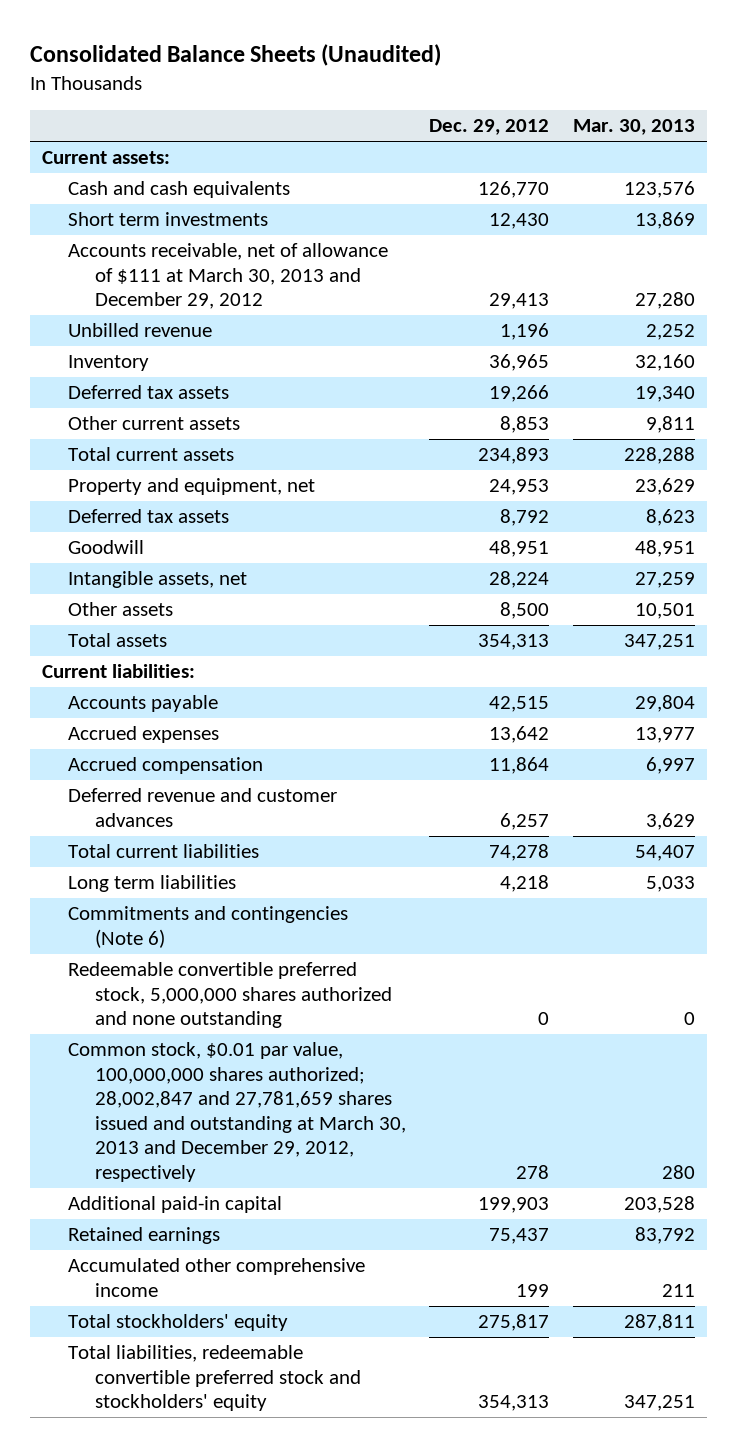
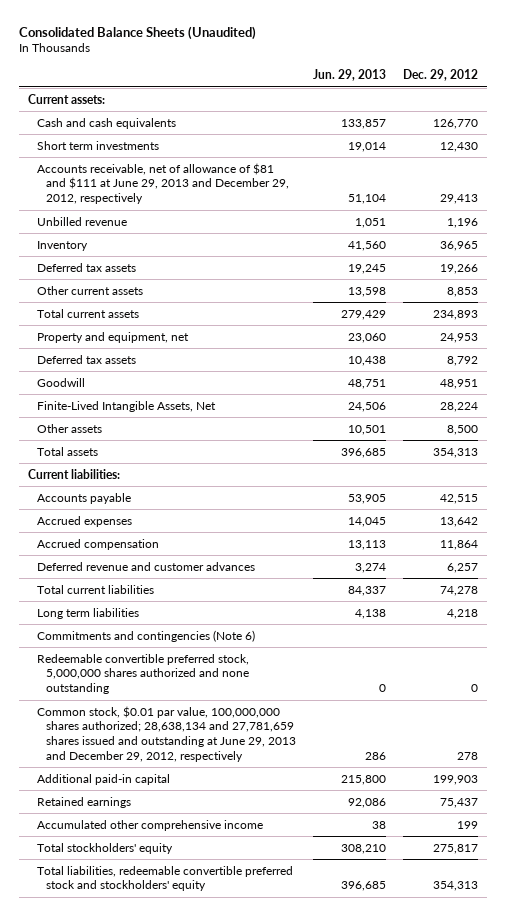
- | Dec. 29, 2012 | Mar. 30, 2013
+ | Jun. 29, 2013 | Dec. 29, 2012
- Accounts receivable, net of allowance of $111 at March 30, 2013 and December 29, 2012 | 29,413 | 27,280
+ Accounts receivable, net of allowance of $81 and $111 at June 29, 2013 and December 29, 2012, respectively | 51,104 | 29,413
- Intangible assets, net | 28,224 | 27,259
+ Finite-Lived Intangible Assets, Net | 24,506 | 28,224
- Common stock, $0.01 par value, 100,000,000 shares authorized; 28,002,847 and 27,781,659 shares issued and outstanding at March 30, 2013 and December 29, 2012, respectively | 278 | 280
+ Common stock, $0.01 par value, 100,000,000 shares authorized; 28,638,134 and 27,781,659 shares issued and outstanding at June 29, 2013 and December 29, 2012, respectively | 286 | 278

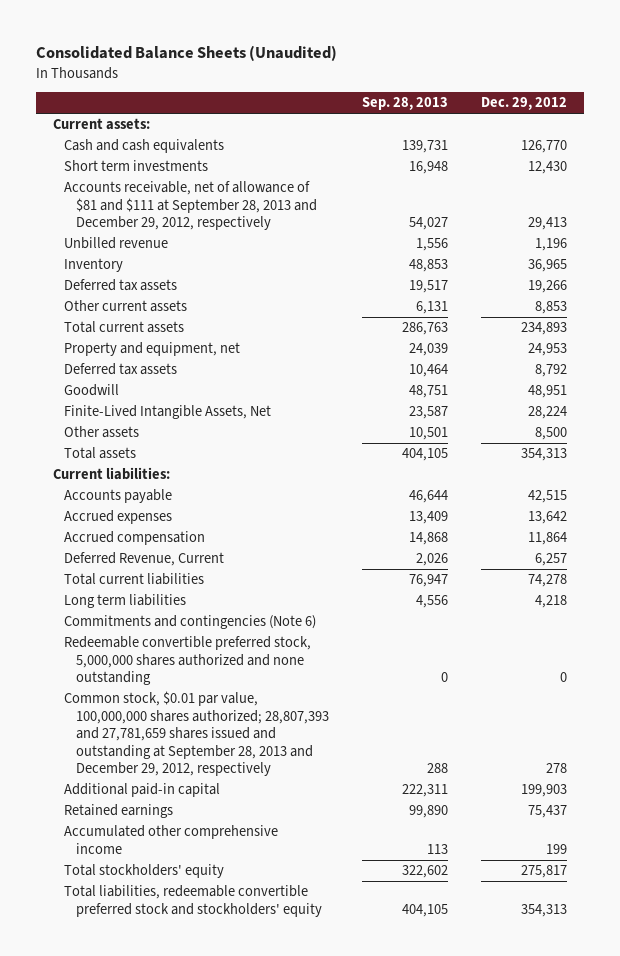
- | Jun. 29, 2013 | Dec. 29, 2012
+ | Sep. 28, 2013 | Dec. 29, 2012
- Accounts receivable, net of allowance of $81 and $111 at June 29, 2013 and December 29, 2012, respectively | 51,104 | 29,413
+ Accounts receivable, net of allowance of $81 and $111 at September 28, 2013 and December 29, 2012, respectively | 54,027 | 29,413
- Deferred revenue and customer advances | 3,274 | 6,257
+ Deferred Revenue, Current | 2,026 | 6,257
- Common stock, $0.01 par value, 100,000,000 shares authorized; 28,638,134 and 27,781,659 shares issued and outstanding at June 29, 2013 and December 29, 2012, respectively | 286 | 278
+ Common stock, $0.01 par value, 100,000,000 shares authorized; 28,807,393 and 27,781,659 shares issued and outstanding at September 28, 2013 and December 29, 2012, respectively | 288 | 278

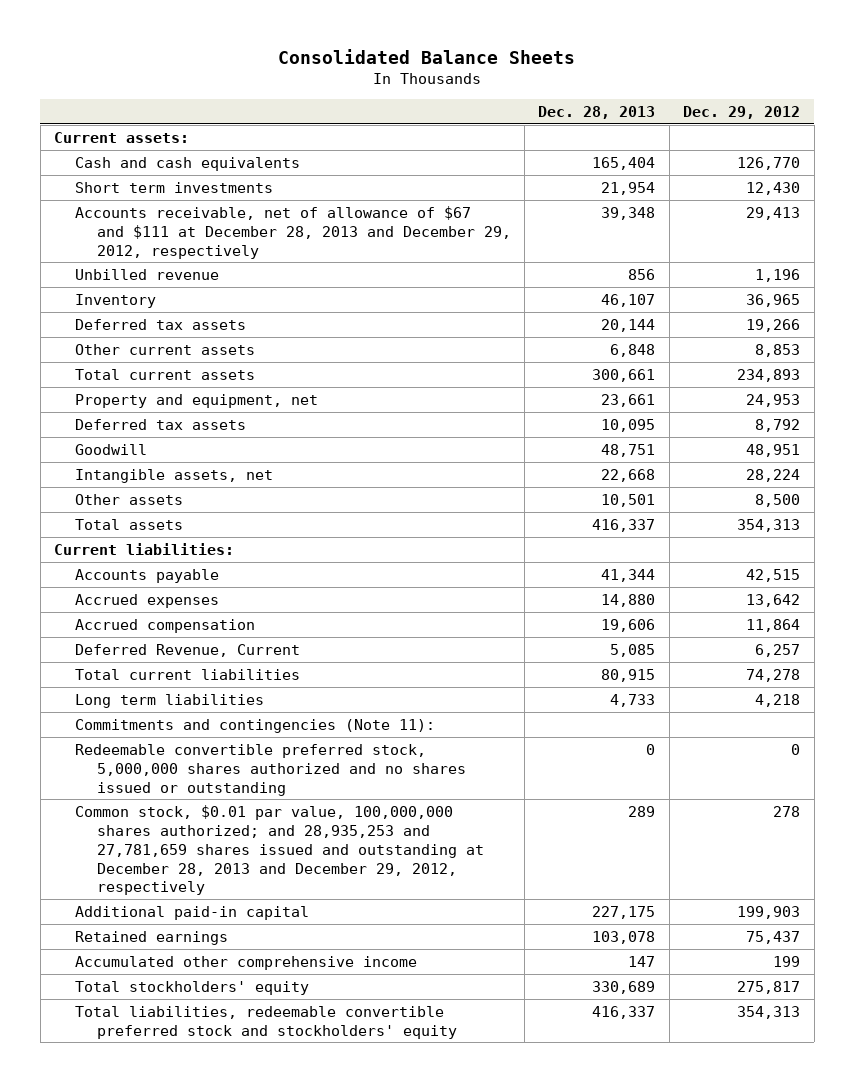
- Consolidated Balance Sheets (Unaudited)
+ Consolidated Balance Sheets
- | Sep. 28, 2013 | Dec. 29, 2012
+ | Dec. 28, 2013 | Dec. 29, 2012
- Accounts receivable, net of allowance of $81 and $111 at September 28, 2013 and December 29, 2012, respectively | 54,027 | 29,413
+ Accounts receivable, net of allowance of $67 and $111 at December 28, 2013 and December 29, 2012, respectively | 39,348 | 29,413
- Finite-Lived Intangible Assets, Net | 23,587 | 28,224
+ Intangible assets, net | 22,668 | 28,224
- Commitments and contingencies (Note 6)
- Redeemable convertible preferred stock, 5,000,000 shares authorized and none outstanding | 0 | 0
- Common stock, $0.01 par value, 100,000,000 shares authorized; 28,807,393 and 27,781,659 shares issued and outstanding at September 28, 2013 and December 29, 2012, respectively | 288 | 278
+ Commitments and contingencies (Note 11):
+ Redeemable convertible preferred stock, 5,000,000 shares authorized and no shares issued or outstanding | 0 | 0
+ Common stock, $0.01 par value, 100,000,000 shares authorized; and 28,935,253 and 27,781,659 shares issued and outstanding at December 28, 2013 and December 29, 2012, respectively | 289 | 278

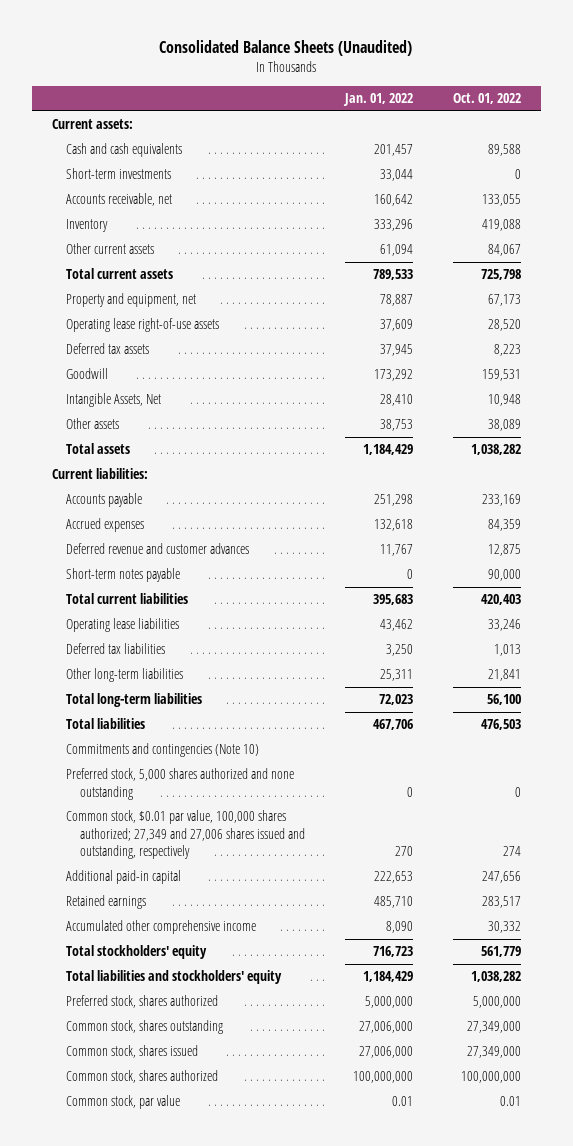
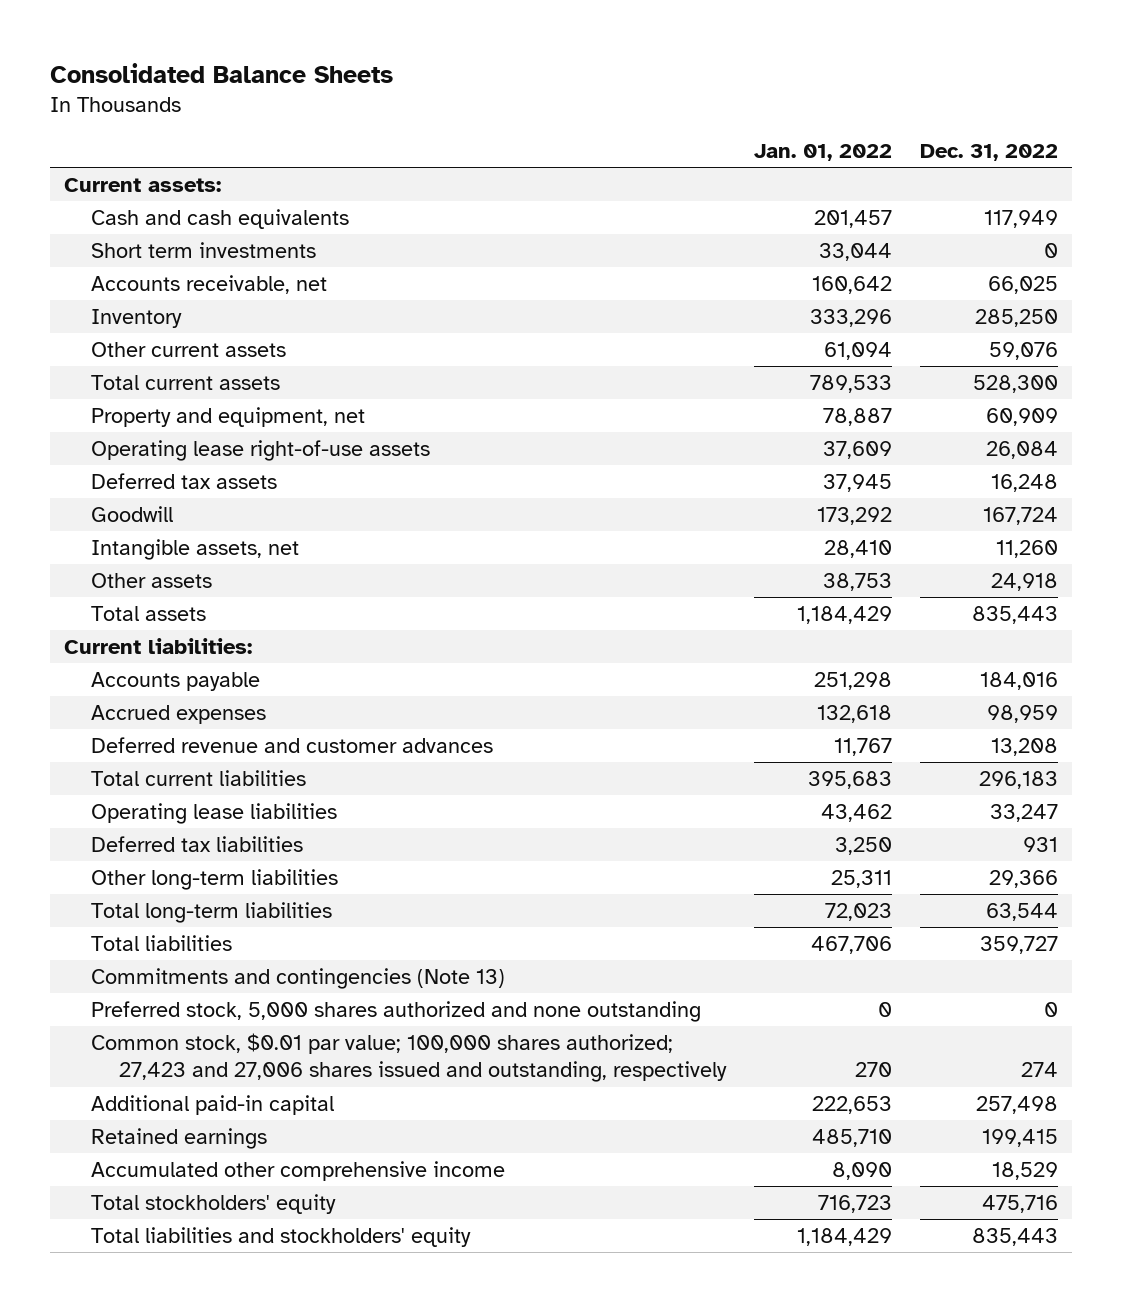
- Consolidated Balance Sheets (Unaudited)
+ Consolidated Balance Sheets
- | Jan. 01, 2022 | Oct. 01, 2022
+ | Jan. 01, 2022 | Dec. 31, 2022
- Short-term investments | 33,044 | 0
+ Short term investments | 33,044 | 0
- Intangible Assets, Net | 28,410 | 10,948
+ Intangible assets, net | 28,410 | 11,260
- Short-term notes payable | 0 | 90,000
- Commitments and contingencies (Note 10)
+ Commitments and contingencies (Note 13)
- Common stock, $0.01 par value, 100,000 shares authorized; 27,349 and 27,006 shares issued and outstanding, respectively | 270 | 274
+ Common stock, $0.01 par value; 100,000 shares authorized; 27,423 and 27,006 shares issued and outstanding, respectively | 270 | 274
- Preferred stock, shares authorized | 5,000,000 | 5,000,000
- Common stock, shares outstanding | 27,006,000 | 27,349,000
- Common stock, shares issued | 27,006,000 | 27,349,000
- Common stock, shares authorized | 100,000,000 | 100,000,000
- Common stock, par value | 0.01 | 0.01

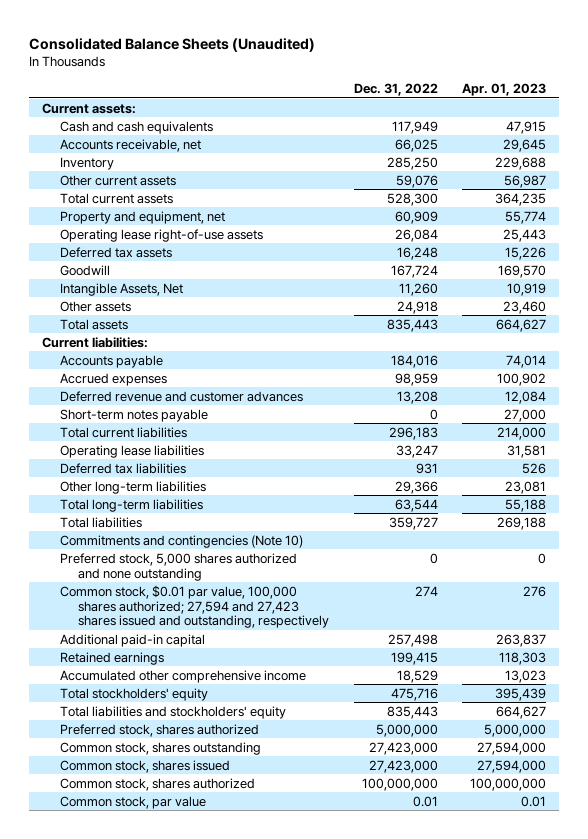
- Consolidated Balance Sheets
+ Consolidated Balance Sheets (Unaudited)
- | Jan. 01, 2022 | Dec. 31, 2022
+ | Dec. 31, 2022 | Apr. 01, 2023
- Short term investments | 33,044 | 0
- Intangible assets, net | 28,410 | 11,260
+ Intangible Assets, Net | 11,260 | 10,919
+ Short-term notes payable | 0 | 27,000
- Commitments and contingencies (Note 13)
+ Commitments and contingencies (Note 10)
- Common stock, $0.01 par value; 100,000 shares authorized; 27,423 and 27,006 shares issued and outstanding, respectively | 270 | 274
+ Common stock, $0.01 par value, 100,000 shares authorized; 27,594 and 27,423 shares issued and outstanding, respectively | 274 | 276
+ Preferred stock, shares authorized | 5,000,000 | 5,000,000
+ Common stock, shares outstanding | 27,423,000 | 27,594,000
+ Common stock, shares issued | 27,423,000 | 27,594,000
+ Common stock, shares authorized | 100,000,000 | 100,000,000
+ Common stock, par value | 0.01 | 0.01

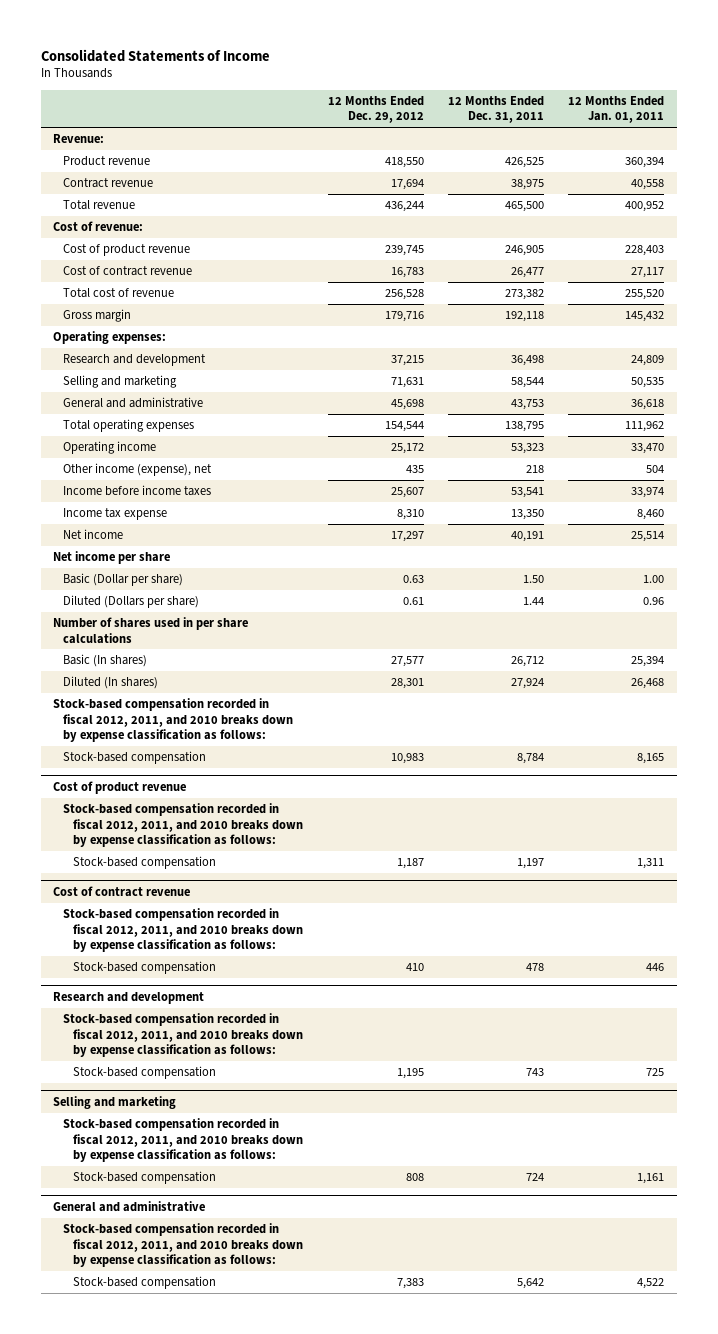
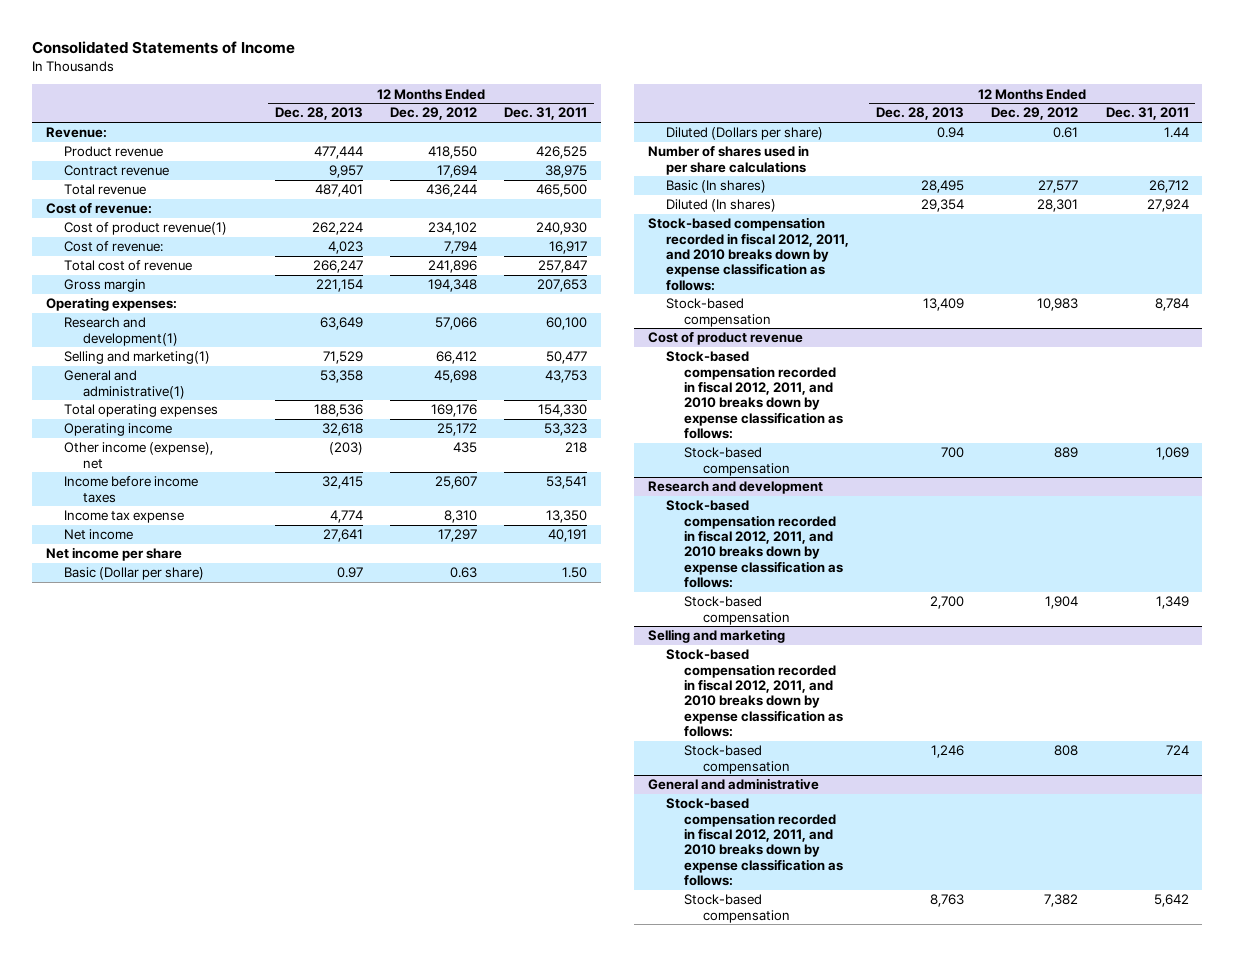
- | 12 Months Ended Dec. 29, 2012 | 12 Months Ended Dec. 31, 2011 | 12 Months Ended Jan. 01, 2011
+ | 12 Months Ended Dec. 28, 2013 | 12 Months Ended Dec. 29, 2012 | 12 Months Ended Dec. 31, 2011
- Cost of product revenue | 239,745 | 246,905 | 228,403
- Cost of contract revenue | 16,783 | 26,477 | 27,117
- Total cost of revenue | 256,528 | 273,382 | 255,520
- Gross margin | 179,716 | 192,118 | 145,432
+ Cost of product revenue(1) | 262,224 | 234,102 | 240,930
+ Cost of revenue: | 4,023 | 7,794 | 16,917
+ Total cost of revenue | 266,247 | 241,896 | 257,847
+ Gross margin | 221,154 | 194,348 | 207,653
- Research and development | 37,215 | 36,498 | 24,809
- Selling and marketing | 71,631 | 58,544 | 50,535
- General and administrative | 45,698 | 43,753 | 36,618
- Total operating expenses | 154,544 | 138,795 | 111,962
+ Research and development(1) | 63,649 | 57,066 | 60,100
+ Selling and marketing(1) | 71,529 | 66,412 | 50,477
+ General and administrative(1) | 53,358 | 45,698 | 43,753
+ Total operating expenses | 188,536 | 169,176 | 154,330
@ Cost of product revenue
- Stock-based compensation | 1,187 | 1,197 | 1,311
- Cost of contract revenue
- Stock-based compensation recorded in fiscal 2012, 2011, and 2010 breaks down by expense classification as follows:
- Stock-based compensation | 410 | 478 | 446
@ Cost of product revenue
+ Stock-based compensation | 700 | 889 | 1,069
@ Research and development
- Stock-based compensation | 1,195 | 743 | 725
+ Stock-based compensation | 2,700 | 1,904 | 1,349
@ General and administrative
- Stock-based compensation | 7,383 | 5,642 | 4,522
+ Stock-based compensation | 8,763 | 7,382 | 5,642

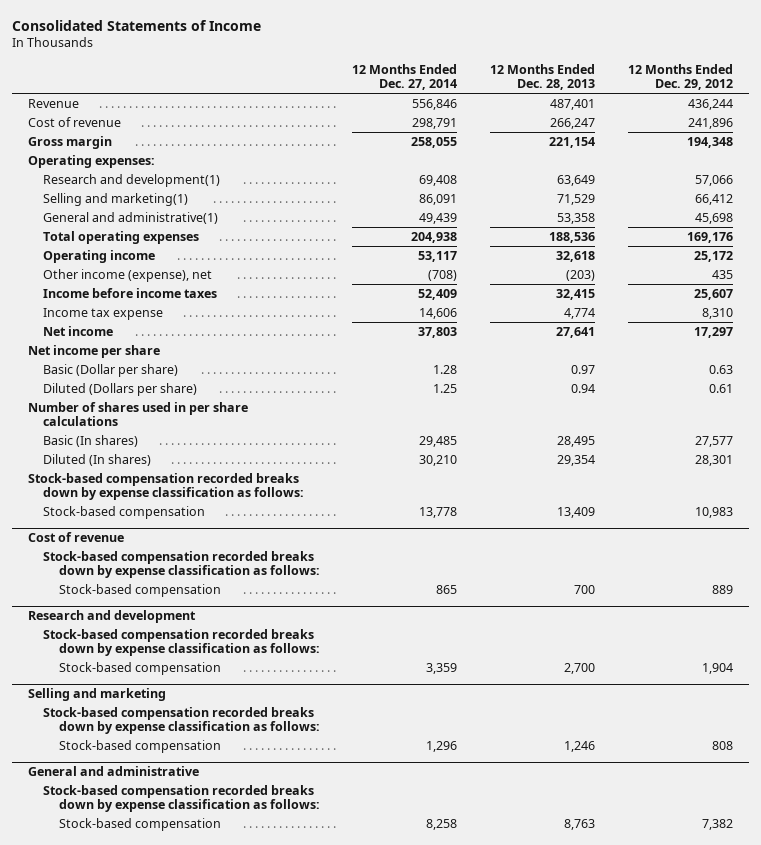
- | 12 Months Ended Dec. 28, 2013 | 12 Months Ended Dec. 29, 2012 | 12 Months Ended Dec. 31, 2011
+ | 12 Months Ended Dec. 27, 2014 | 12 Months Ended Dec. 28, 2013 | 12 Months Ended Dec. 29, 2012
- Revenue:
- Product revenue | 477,444 | 418,550 | 426,525
- Contract revenue | 9,957 | 17,694 | 38,975
- Total revenue | 487,401 | 436,244 | 465,500
- Cost of revenue:
- Cost of product revenue(1) | 262,224 | 234,102 | 240,930
- Cost of revenue: | 4,023 | 7,794 | 16,917
- Total cost of revenue | 266,247 | 241,896 | 257,847
+ Revenue | 556,846 | 487,401 | 436,244
+ Cost of revenue | 298,791 | 266,247 | 241,896
- Stock-based compensation recorded in fiscal 2012, 2011, and 2010 breaks down by expense classification as follows:
+ Stock-based compensation recorded breaks down by expense classification as follows:
- Cost of product revenue
- Stock-based compensation recorded in fiscal 2012, 2011, and 2010 breaks down by expense classification as follows:
+ Cost of revenue
+ Stock-based compensation recorded breaks down by expense classification as follows:
@ Research and development
- Stock-based compensation recorded in fiscal 2012, 2011, and 2010 breaks down by expense classification as follows:
+ Stock-based compensation recorded breaks down by expense classification as follows:
@ Selling and marketing
- Stock-based compensation recorded in fiscal 2012, 2011, and 2010 breaks down by expense classification as follows:
+ Stock-based compensation recorded breaks down by expense classification as follows:
@ General and administrative
- Stock-based compensation recorded in fiscal 2012, 2011, and 2010 breaks down by expense classification as follows:
+ Stock-based compensation recorded breaks down by expense classification as follows:

